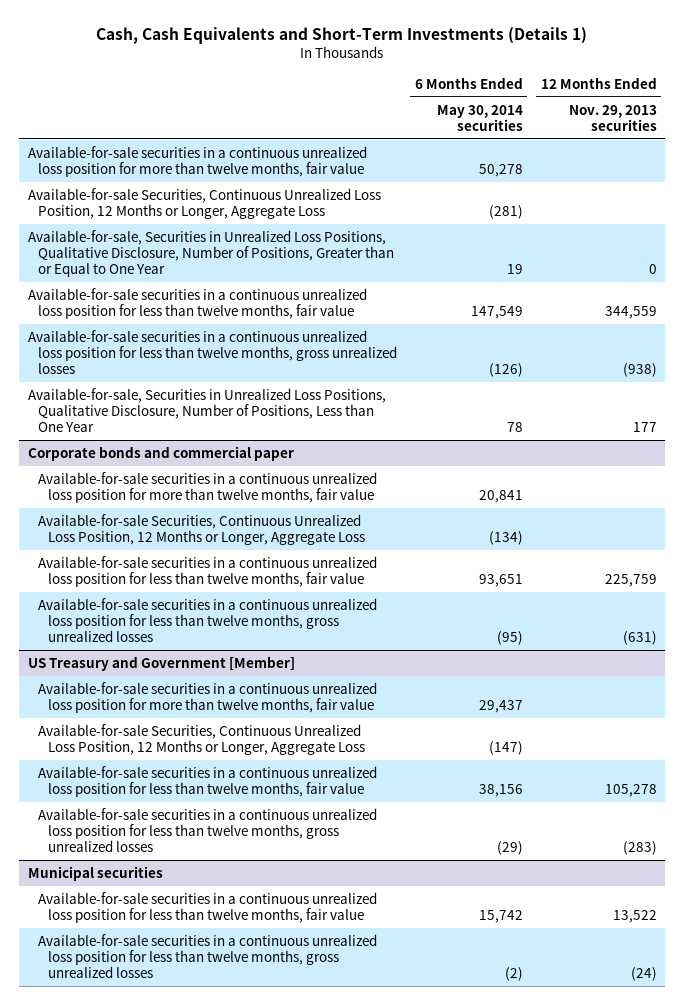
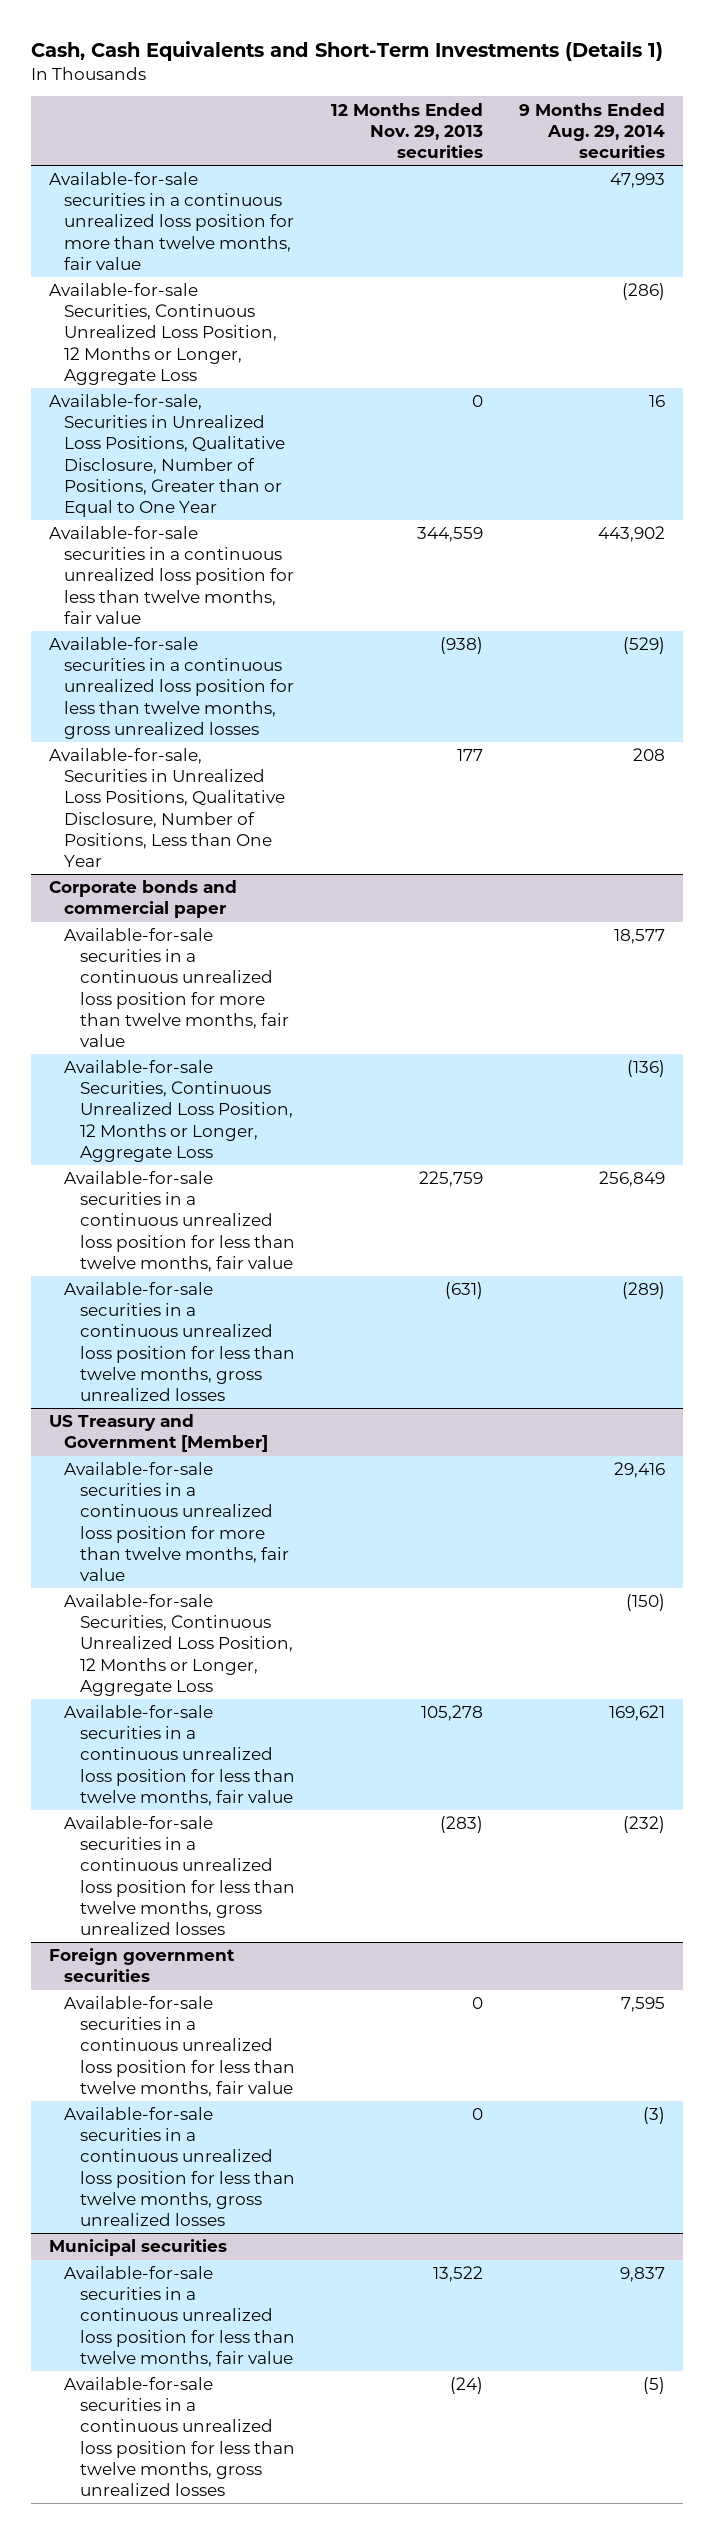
- | 6 Months Ended May 30, 2014 securities | 12 Months Ended Nov. 29, 2013 securities
+ | 12 Months Ended Nov. 29, 2013 securities | 9 Months Ended Aug. 29, 2014 securities
+ Foreign government securities
+ Available-for-sale securities in a continuous unrealized loss position for less than twelve months, fair value | 0 | 7,595
+ Available-for-sale securities in a continuous unrealized loss position for less than twelve months, gross unrealized losses | 0 | (3)

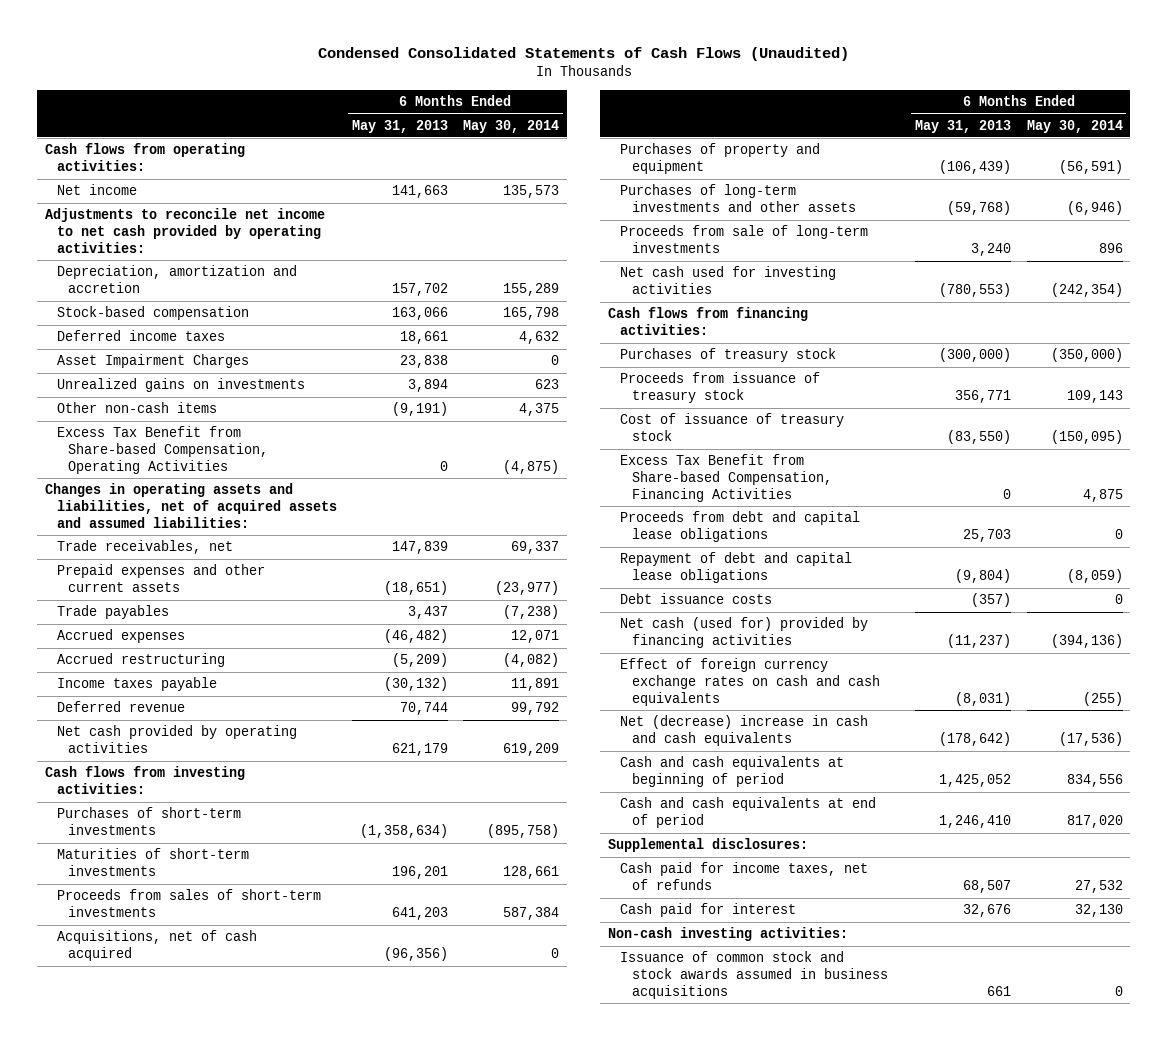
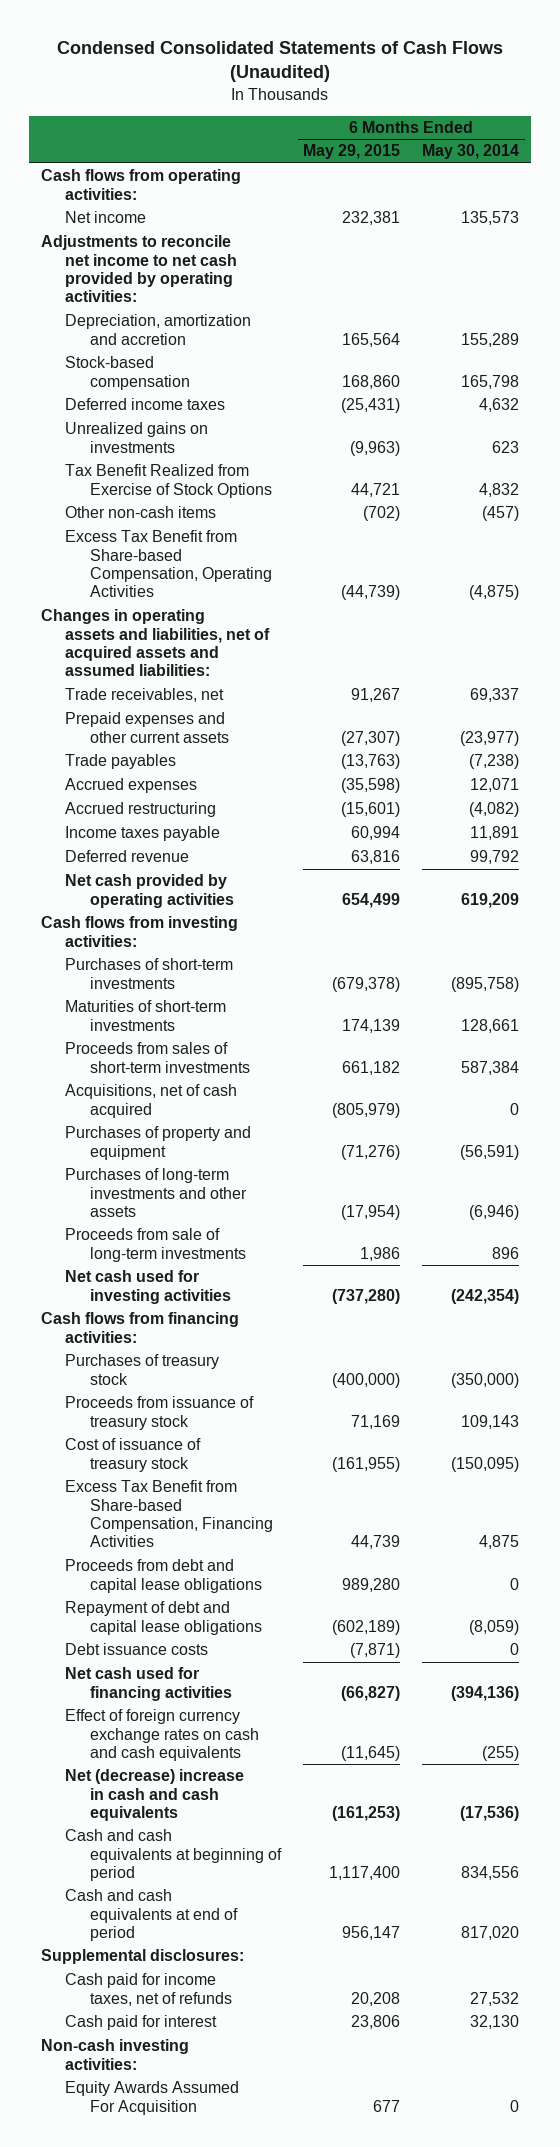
- | 6 Months Ended May 31, 2013 | 6 Months Ended May 30, 2014
+ | 6 Months Ended May 29, 2015 | 6 Months Ended May 30, 2014
- Asset Impairment Charges | 23,838 | 0
- Other non-cash items | (9,191) | 4,375
+ Tax Benefit Realized from Exercise of Stock Options | 44,721 | 4,832
+ Other non-cash items | (702) | (457)
- Net cash (used for) provided by financing activities | (11,237) | (394,136)
+ Net cash used for financing activities | (66,827) | (394,136)
- Issuance of common stock and stock awards assumed in business acquisitions | 661 | 0
+ Equity Awards Assumed For Acquisition | 677 | 0

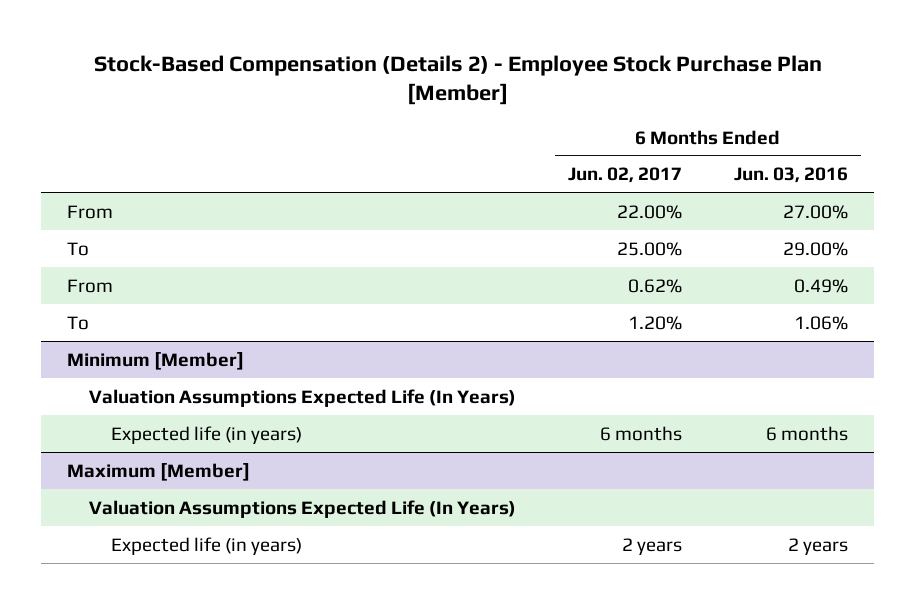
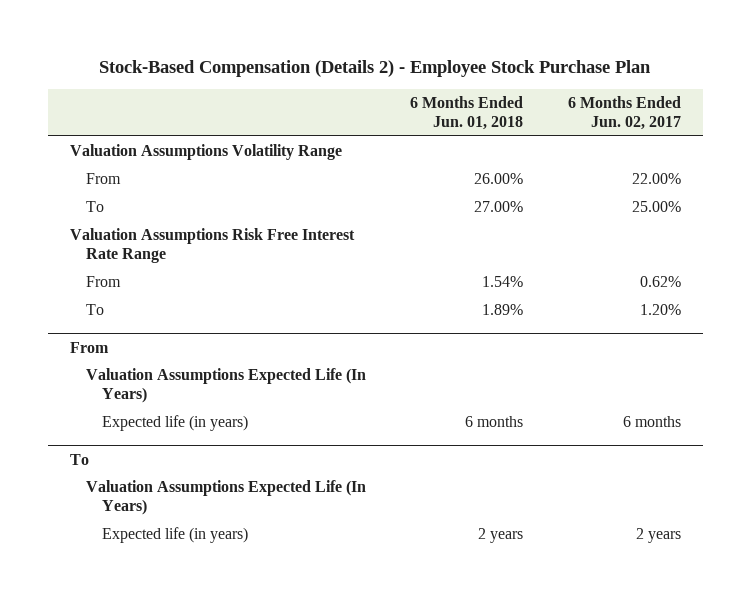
- Stock-Based Compensation (Details 2) - Employee Stock Purchase Plan [Member]
+ Stock-Based Compensation (Details 2) - Employee Stock Purchase Plan
- | 6 Months Ended Jun. 02, 2017 | 6 Months Ended Jun. 03, 2016
+ | 6 Months Ended Jun. 01, 2018 | 6 Months Ended Jun. 02, 2017
+ Valuation Assumptions Volatility Range
+ Valuation Assumptions Risk Free Interest Rate Range
- Minimum [Member]
+ From
- Maximum [Member]
+ To

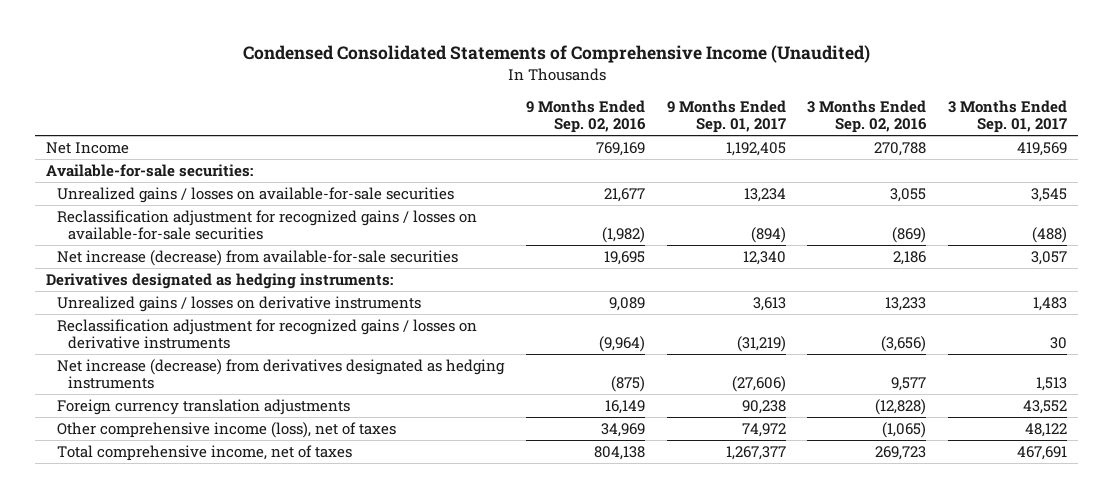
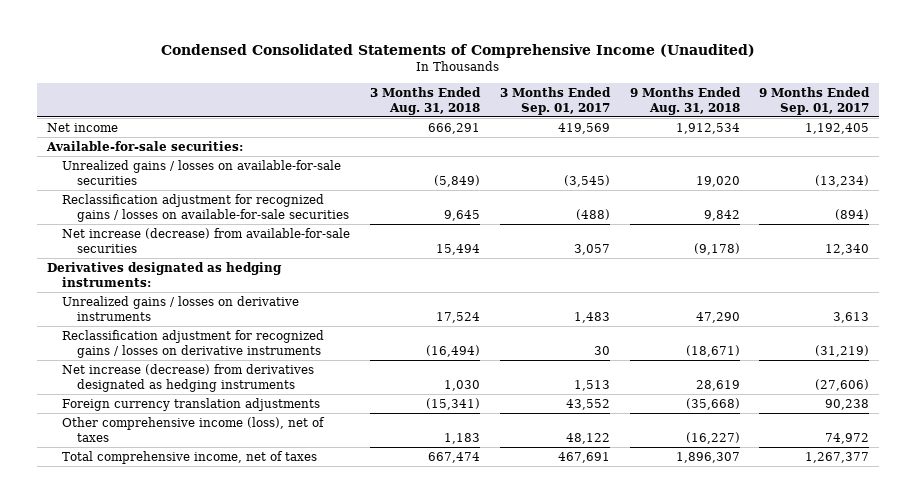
- | 9 Months Ended Sep. 02, 2016 | 9 Months Ended Sep. 01, 2017 | 3 Months Ended Sep. 02, 2016 | 3 Months Ended Sep. 01, 2017
+ | 3 Months Ended Aug. 31, 2018 | 3 Months Ended Sep. 01, 2017 | 9 Months Ended Aug. 31, 2018 | 9 Months Ended Sep. 01, 2017
- Net Income | 769,169 | 1,192,405 | 270,788 | 419,569
+ Net income | 666,291 | 419,569 | 1,912,534 | 1,192,405
- Unrealized gains / losses on available-for-sale securities | 21,677 | 13,234 | 3,055 | 3,545
+ Unrealized gains / losses on available-for-sale securities | (5,849) | (3,545) | 19,020 | (13,234)

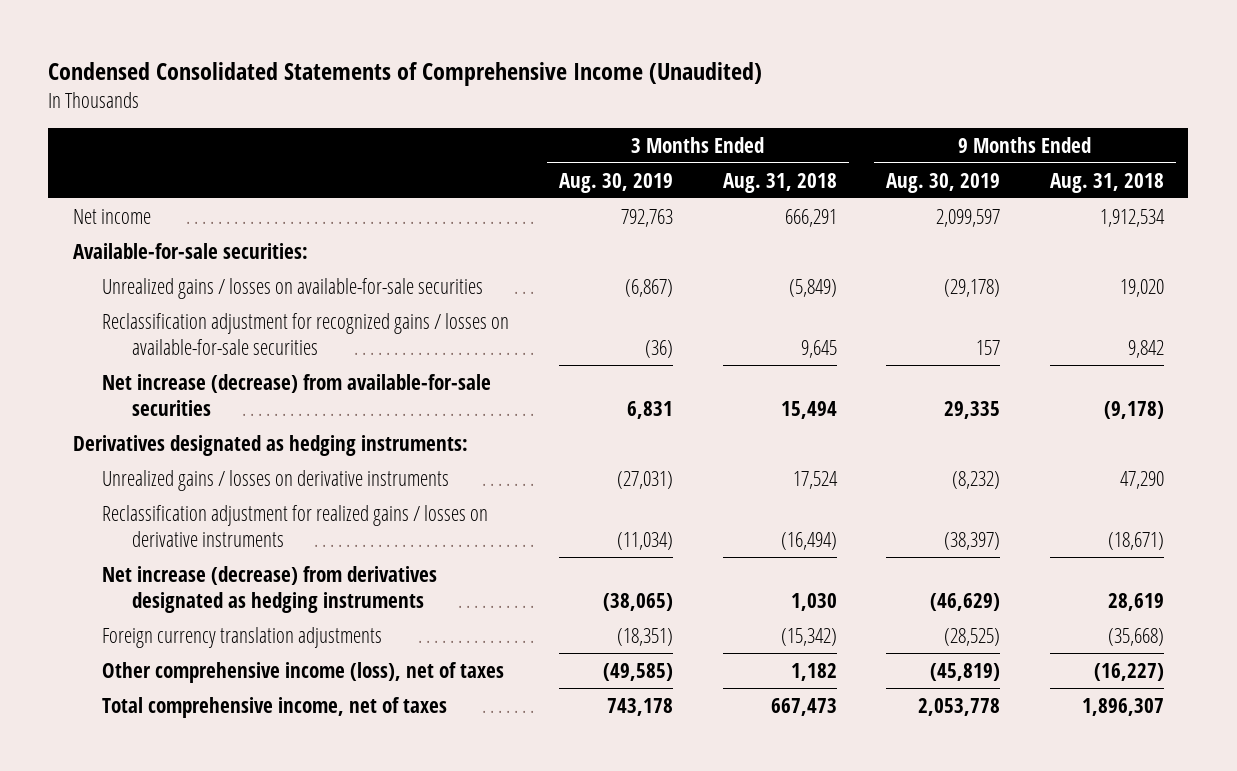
- | 3 Months Ended Aug. 31, 2018 | 3 Months Ended Sep. 01, 2017 | 9 Months Ended Aug. 31, 2018 | 9 Months Ended Sep. 01, 2017
+ | 3 Months Ended Aug. 30, 2019 | 3 Months Ended Aug. 31, 2018 | 9 Months Ended Aug. 30, 2019 | 9 Months Ended Aug. 31, 2018
- Reclassification adjustment for recognized gains / losses on derivative instruments | (16,494) | 30 | (18,671) | (31,219)
+ Reclassification adjustment for realized gains / losses on derivative instruments | (11,034) | (16,494) | (38,397) | (18,671)
- Foreign currency translation adjustments | (15,341) | 43,552 | (35,668) | 90,238
- Other comprehensive income (loss), net of taxes | 1,183 | 48,122 | (16,227) | 74,972
- Total comprehensive income, net of taxes | 667,474 | 467,691 | 1,896,307 | 1,267,377
+ Foreign currency translation adjustments | (18,351) | (15,342) | (28,525) | (35,668)
+ Other comprehensive income (loss), net of taxes | (49,585) | 1,182 | (45,819) | (16,227)
+ Total comprehensive income, net of taxes | 743,178 | 667,473 | 2,053,778 | 1,896,307

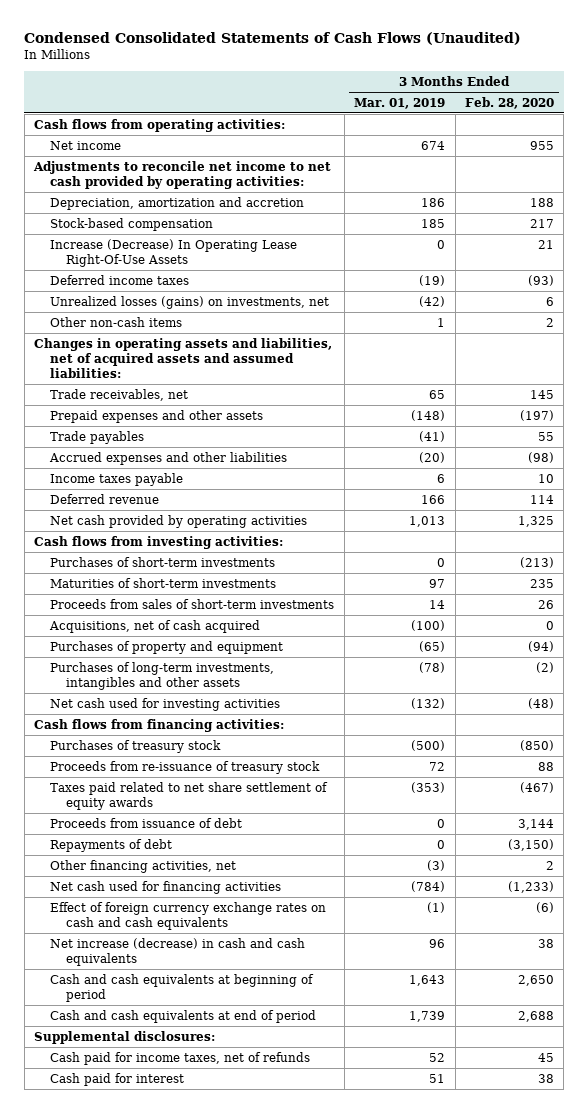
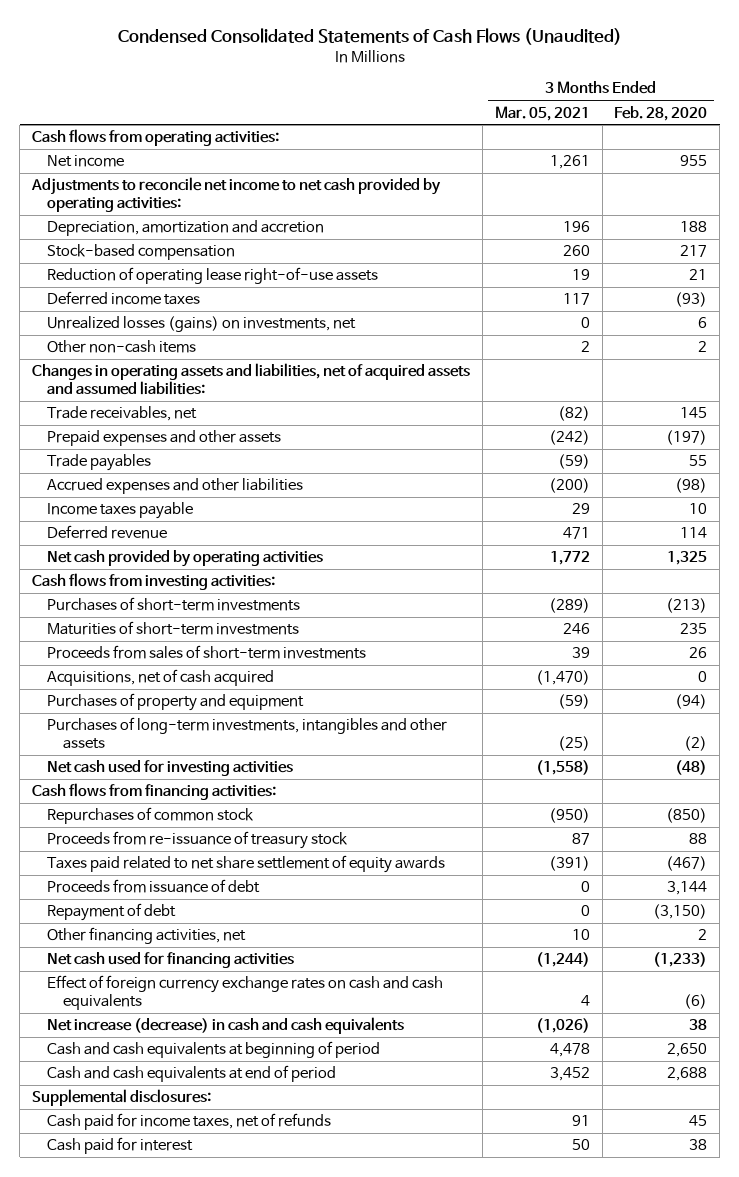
- | 3 Months Ended Mar. 01, 2019 | 3 Months Ended Feb. 28, 2020
+ | 3 Months Ended Mar. 05, 2021 | 3 Months Ended Feb. 28, 2020
- Increase (Decrease) In Operating Lease Right-Of-Use Assets | 0 | 21
+ Reduction of operating lease right-of-use assets | 19 | 21
- Purchases of treasury stock | (500) | (850)
+ Repurchases of common stock | (950) | (850)
- Repayments of debt | 0 | (3,150)
+ Repayment of debt | 0 | (3,150)

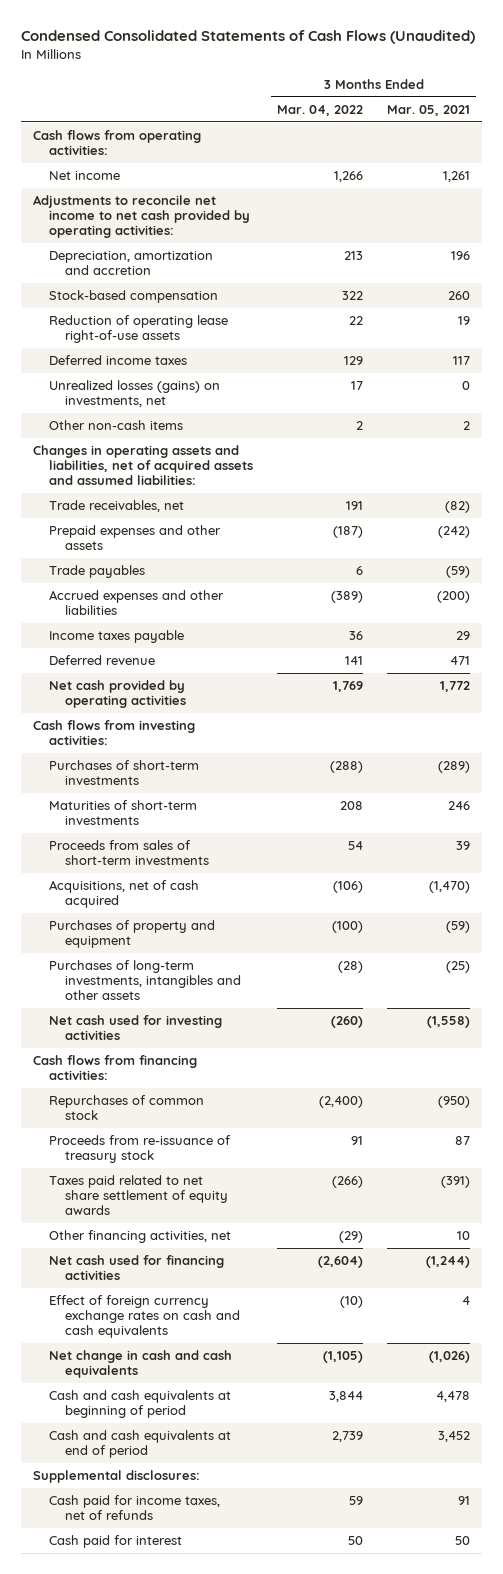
- | 3 Months Ended Mar. 05, 2021 | 3 Months Ended Feb. 28, 2020
+ | 3 Months Ended Mar. 04, 2022 | 3 Months Ended Mar. 05, 2021
- Proceeds from issuance of debt | 0 | 3,144
- Repayment of debt | 0 | (3,150)
- Net increase (decrease) in cash and cash equivalents | (1,026) | 38
+ Net change in cash and cash equivalents | (1,105) | (1,026)

